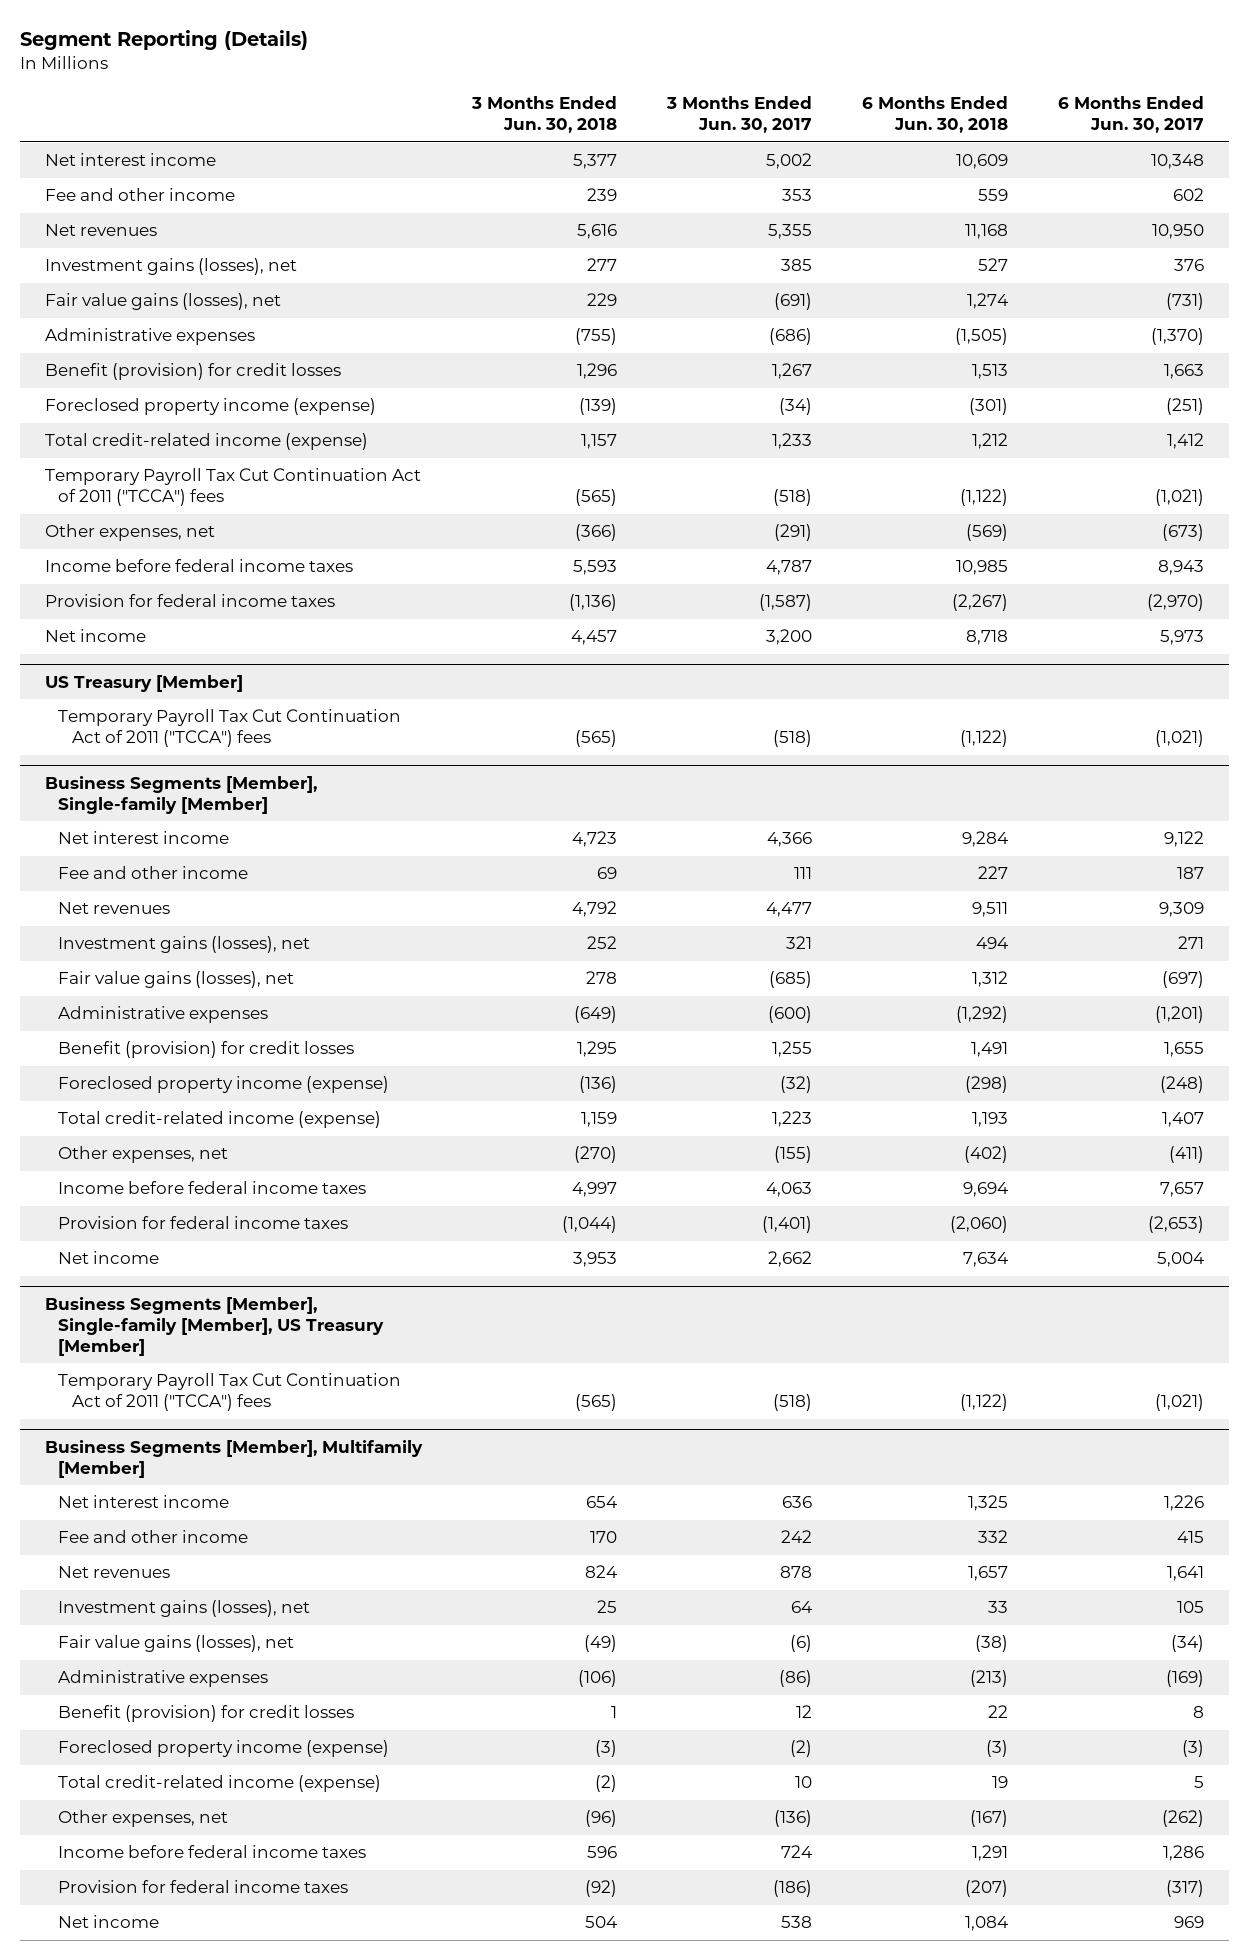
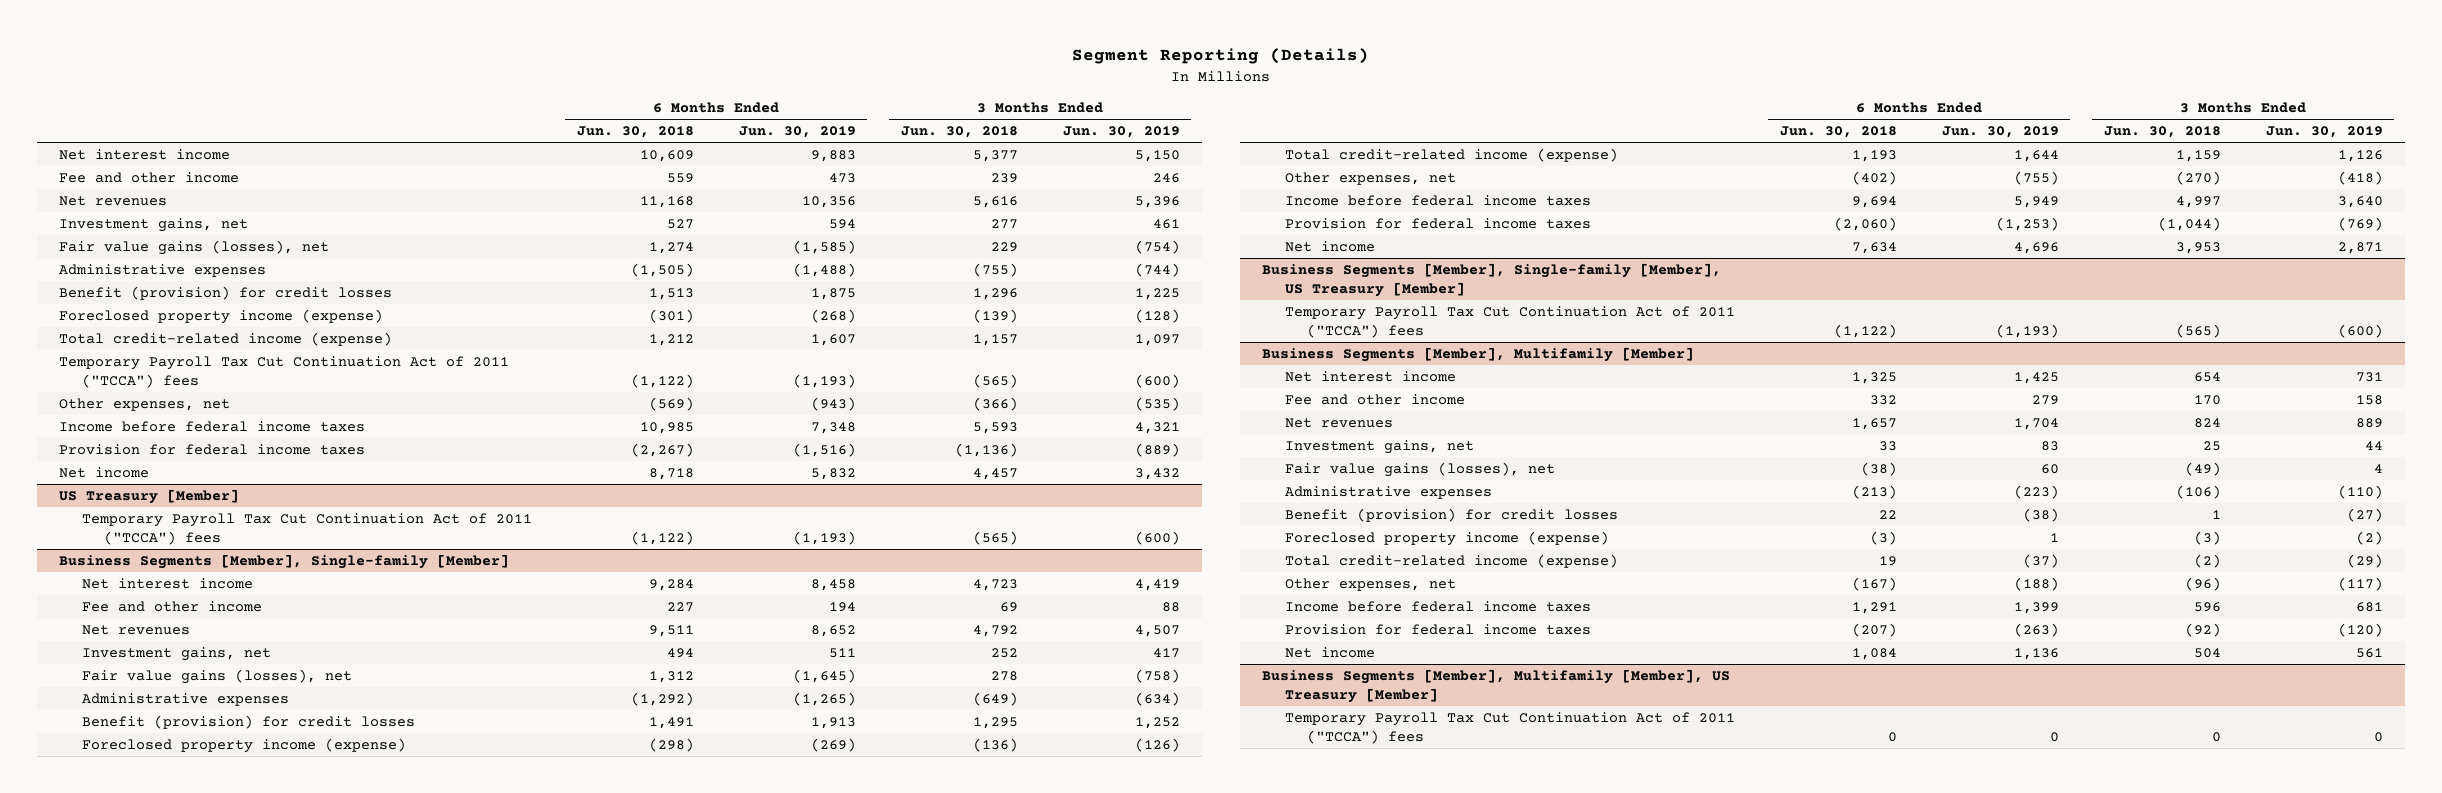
- | 3 Months Ended Jun. 30, 2018 | 3 Months Ended Jun. 30, 2017 | 6 Months Ended Jun. 30, 2018 | 6 Months Ended Jun. 30, 2017
+ | 6 Months Ended Jun. 30, 2018 | 6 Months Ended Jun. 30, 2019 | 3 Months Ended Jun. 30, 2018 | 3 Months Ended Jun. 30, 2019
- Investment gains (losses), net | 277 | 385 | 527 | 376
+ Investment gains, net | 527 | 594 | 277 | 461
@ Business Segments [Member], Single-family [Member]
- Investment gains (losses), net | 252 | 321 | 494 | 271
+ Investment gains, net | 494 | 511 | 252 | 417
@ Business Segments [Member], Multifamily [Member]
- Investment gains (losses), net | 25 | 64 | 33 | 105
+ Investment gains, net | 33 | 83 | 25 | 44
+ Business Segments [Member], Multifamily [Member], US Treasury [Member]
+ Temporary Payroll Tax Cut Continuation Act of 2011 ("TCCA") fees | 0 | 0 | 0 | 0

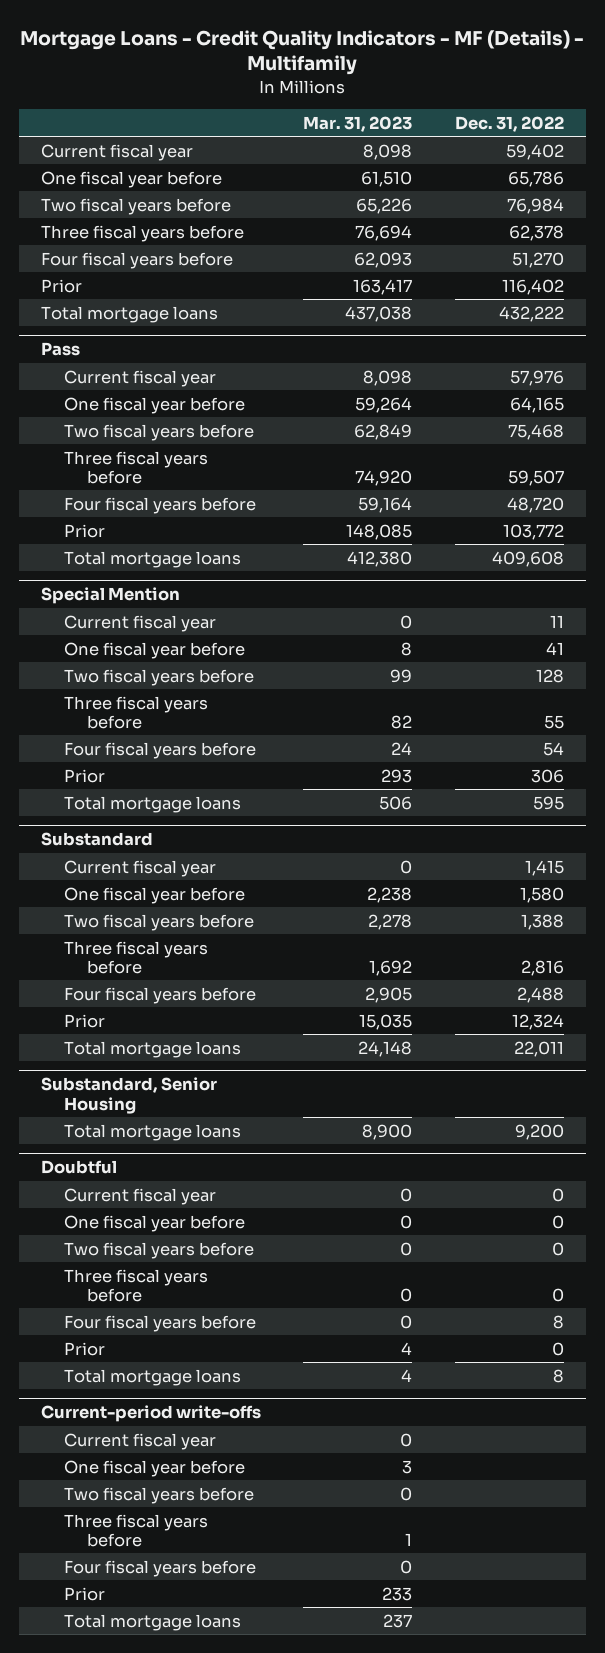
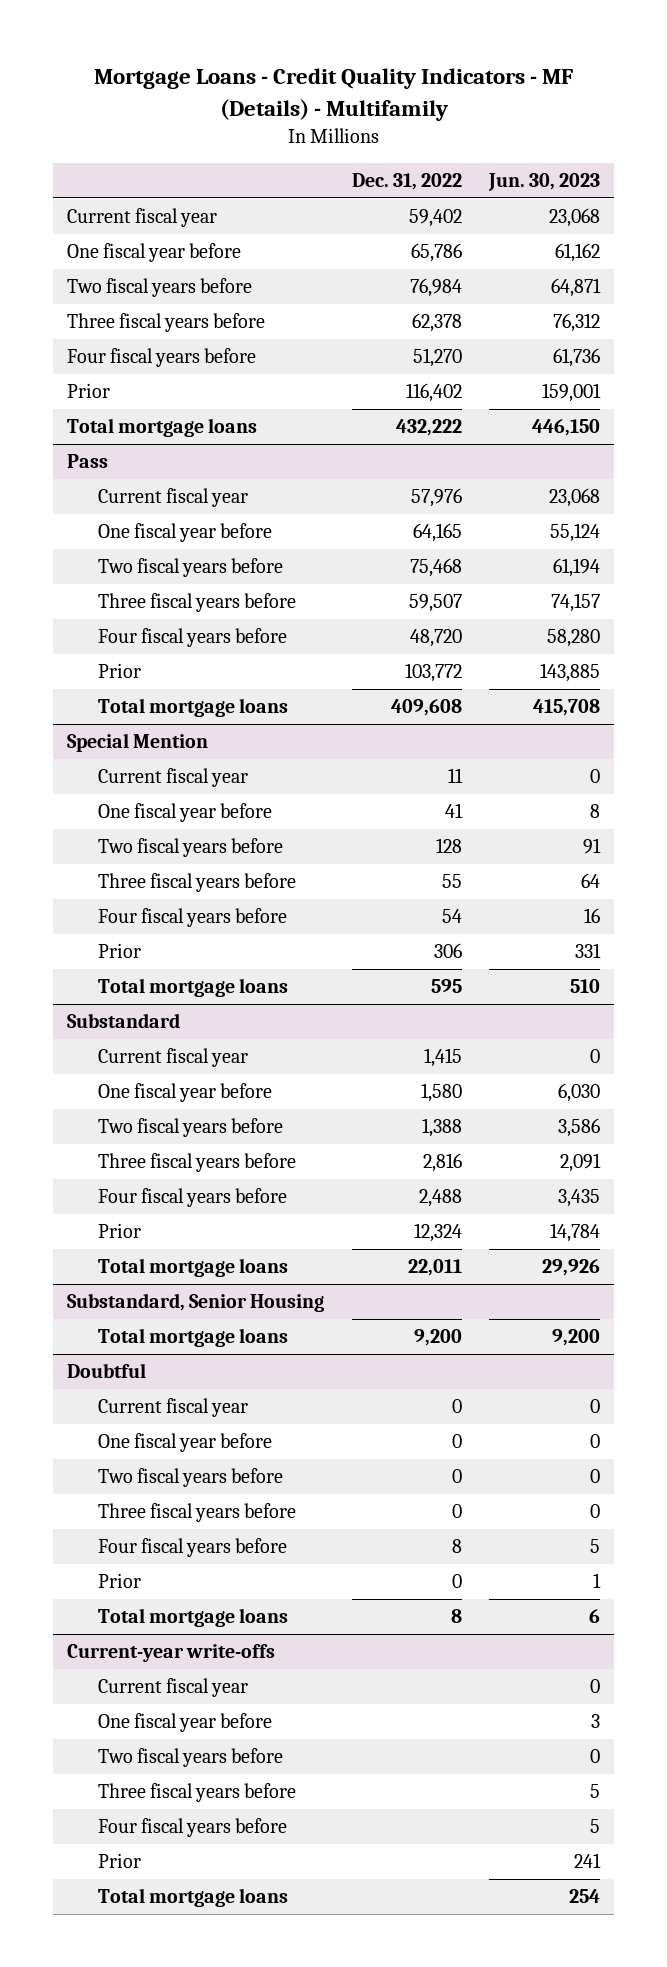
- | Mar. 31, 2023 | Dec. 31, 2022
+ | Dec. 31, 2022 | Jun. 30, 2023
- Current-period write-offs
+ Current-year write-offs

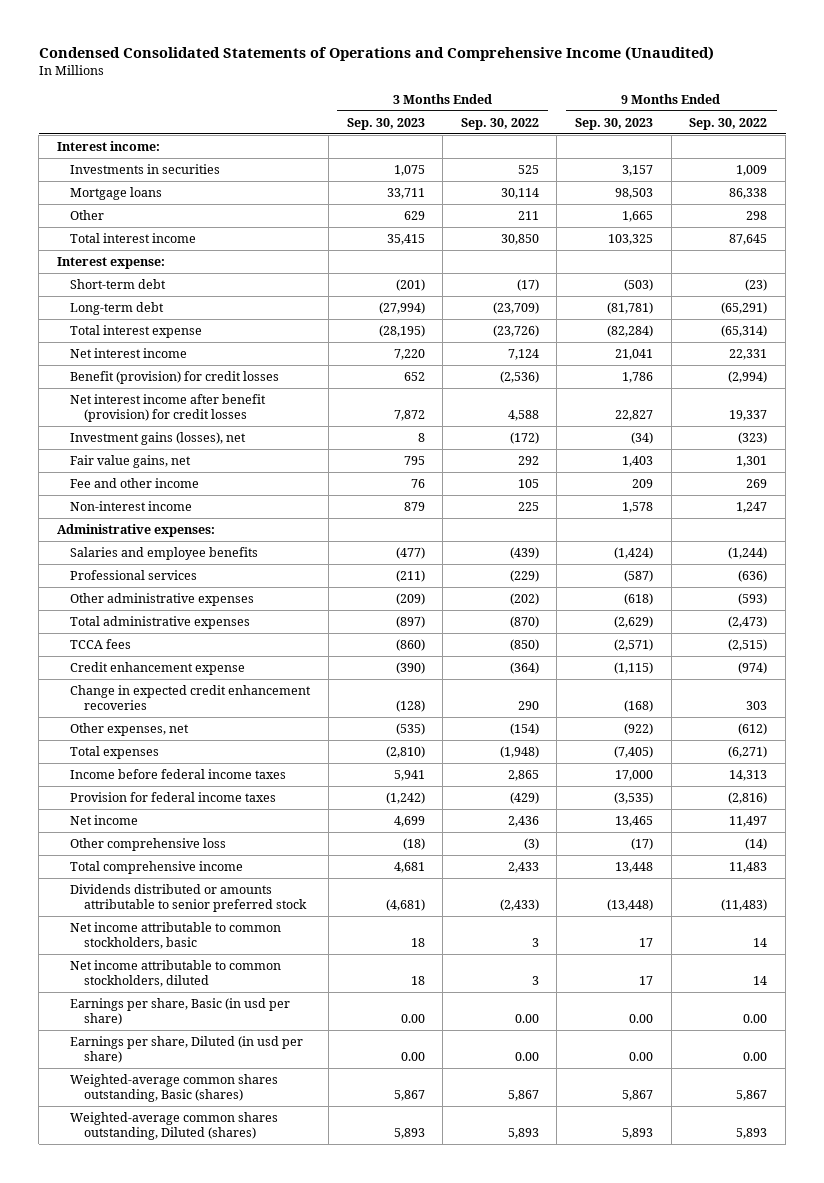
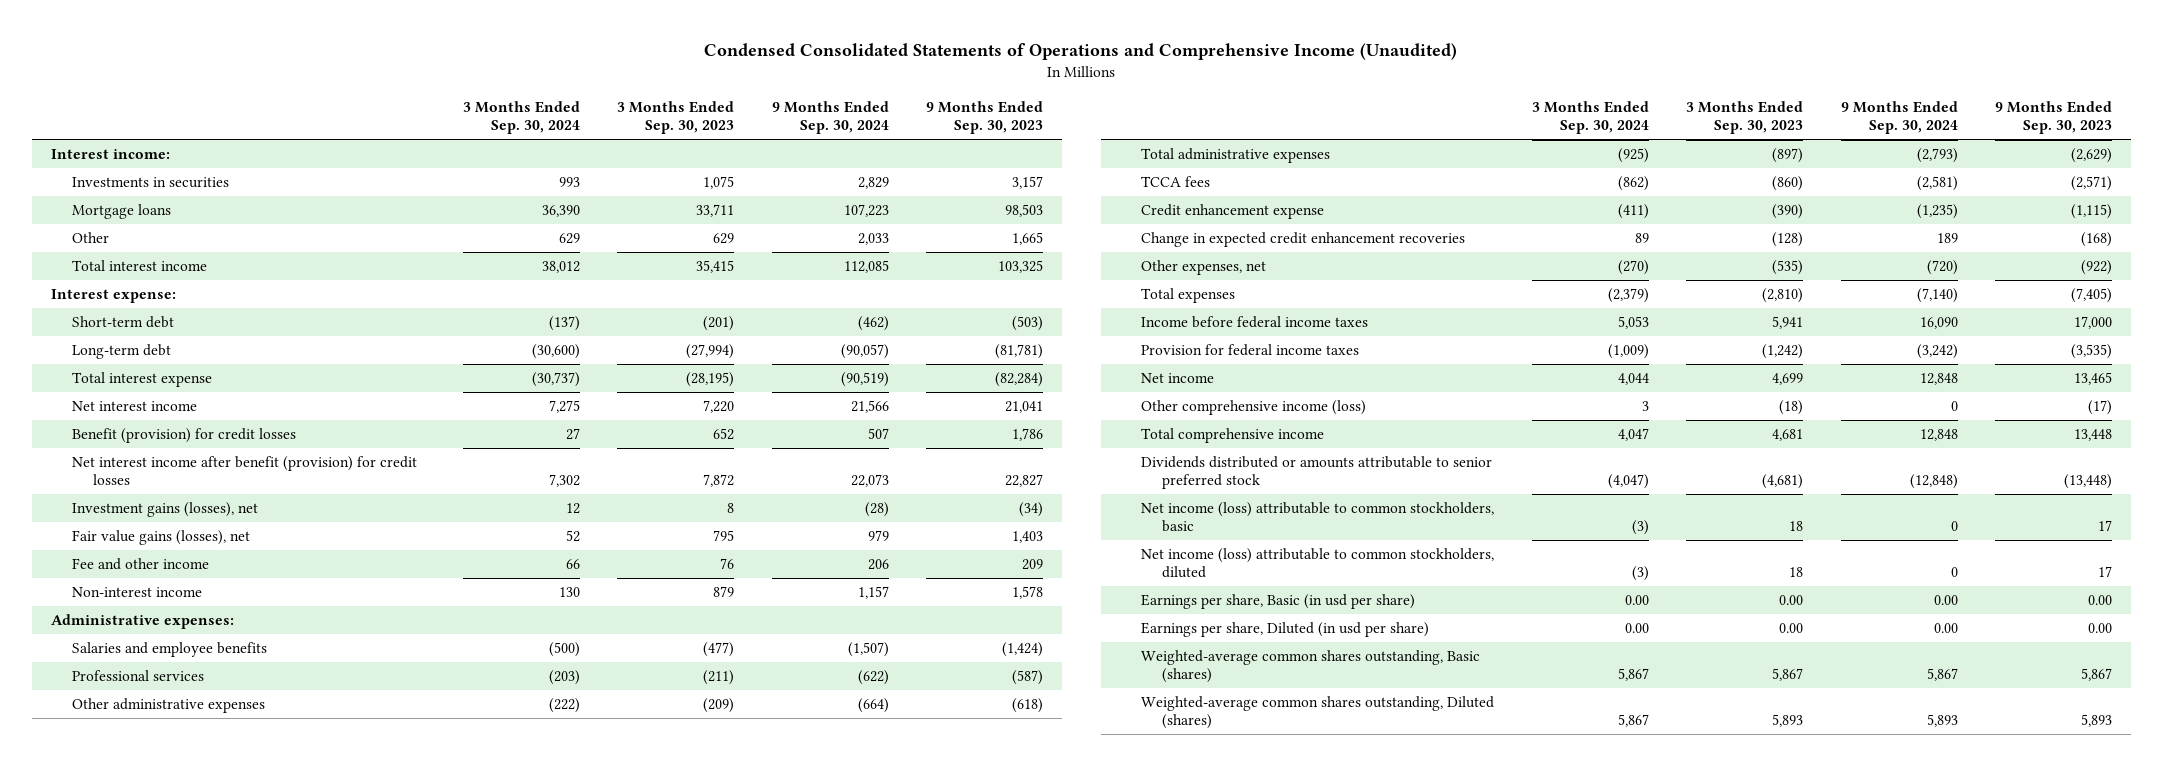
- | 3 Months Ended Sep. 30, 2023 | 3 Months Ended Sep. 30, 2022 | 9 Months Ended Sep. 30, 2023 | 9 Months Ended Sep. 30, 2022
+ | 3 Months Ended Sep. 30, 2024 | 3 Months Ended Sep. 30, 2023 | 9 Months Ended Sep. 30, 2024 | 9 Months Ended Sep. 30, 2023
- Fair value gains, net | 795 | 292 | 1,403 | 1,301
+ Fair value gains (losses), net | 52 | 795 | 979 | 1,403
- Other comprehensive loss | (18) | (3) | (17) | (14)
+ Other comprehensive income (loss) | 3 | (18) | 0 | (17)
- Net income attributable to common stockholders, basic | 18 | 3 | 17 | 14
- Net income attributable to common stockholders, diluted | 18 | 3 | 17 | 14
+ Net income (loss) attributable to common stockholders, basic | (3) | 18 | 0 | 17
+ Net income (loss) attributable to common stockholders, diluted | (3) | 18 | 0 | 17

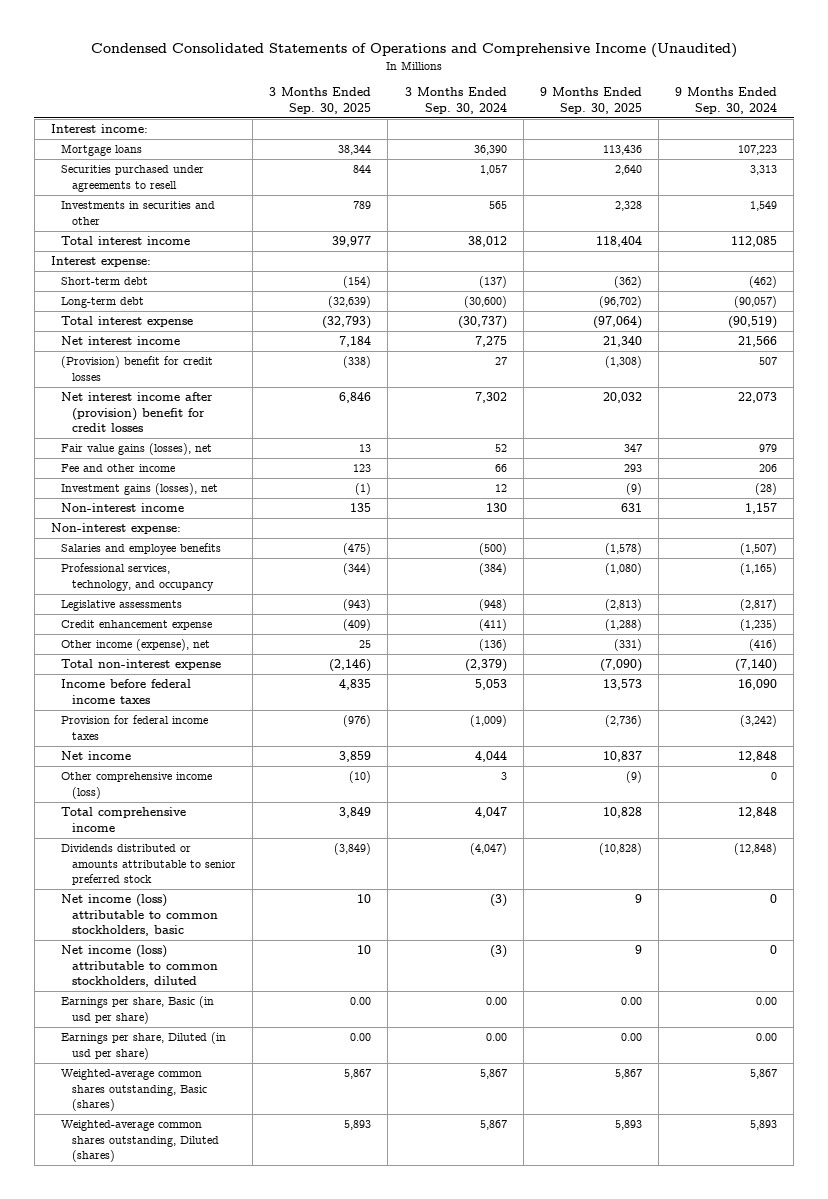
- | 3 Months Ended Sep. 30, 2024 | 3 Months Ended Sep. 30, 2023 | 9 Months Ended Sep. 30, 2024 | 9 Months Ended Sep. 30, 2023
+ | 3 Months Ended Sep. 30, 2025 | 3 Months Ended Sep. 30, 2024 | 9 Months Ended Sep. 30, 2025 | 9 Months Ended Sep. 30, 2024
- Investments in securities | 993 | 1,075 | 2,829 | 3,157
- Other | 629 | 629 | 2,033 | 1,665
+ Securities purchased under agreements to resell | 844 | 1,057 | 2,640 | 3,313
+ Investments in securities and other | 789 | 565 | 2,328 | 1,549
- Benefit (provision) for credit losses | 27 | 652 | 507 | 1,786
- Net interest income after benefit (provision) for credit losses | 7,302 | 7,872 | 22,073 | 22,827
+ (Provision) benefit for credit losses | (338) | 27 | (1,308) | 507
+ Net interest income after (provision) benefit for credit losses | 6,846 | 7,302 | 20,032 | 22,073
moved down: Investment gains (losses), net | (1) | 12 | (9) | (28)
- Administrative expenses:
+ Non-interest expense:
- Professional services | (203) | (211) | (622) | (587)
- Other administrative expenses | (222) | (209) | (664) | (618)
- Total administrative expenses | (925) | (897) | (2,793) | (2,629)
- TCCA fees | (862) | (860) | (2,581) | (2,571)
+ Professional services, technology, and occupancy | (344) | (384) | (1,080) | (1,165)
+ Legislative assessments | (943) | (948) | (2,813) | (2,817)
- Change in expected credit enhancement recoveries | 89 | (128) | 189 | (168)
- Other expenses, net | (270) | (535) | (720) | (922)
- Total expenses | (2,379) | (2,810) | (7,140) | (7,405)
+ Other income (expense), net | 25 | (136) | (331) | (416)
+ Total non-interest expense | (2,146) | (2,379) | (7,090) | (7,140)

